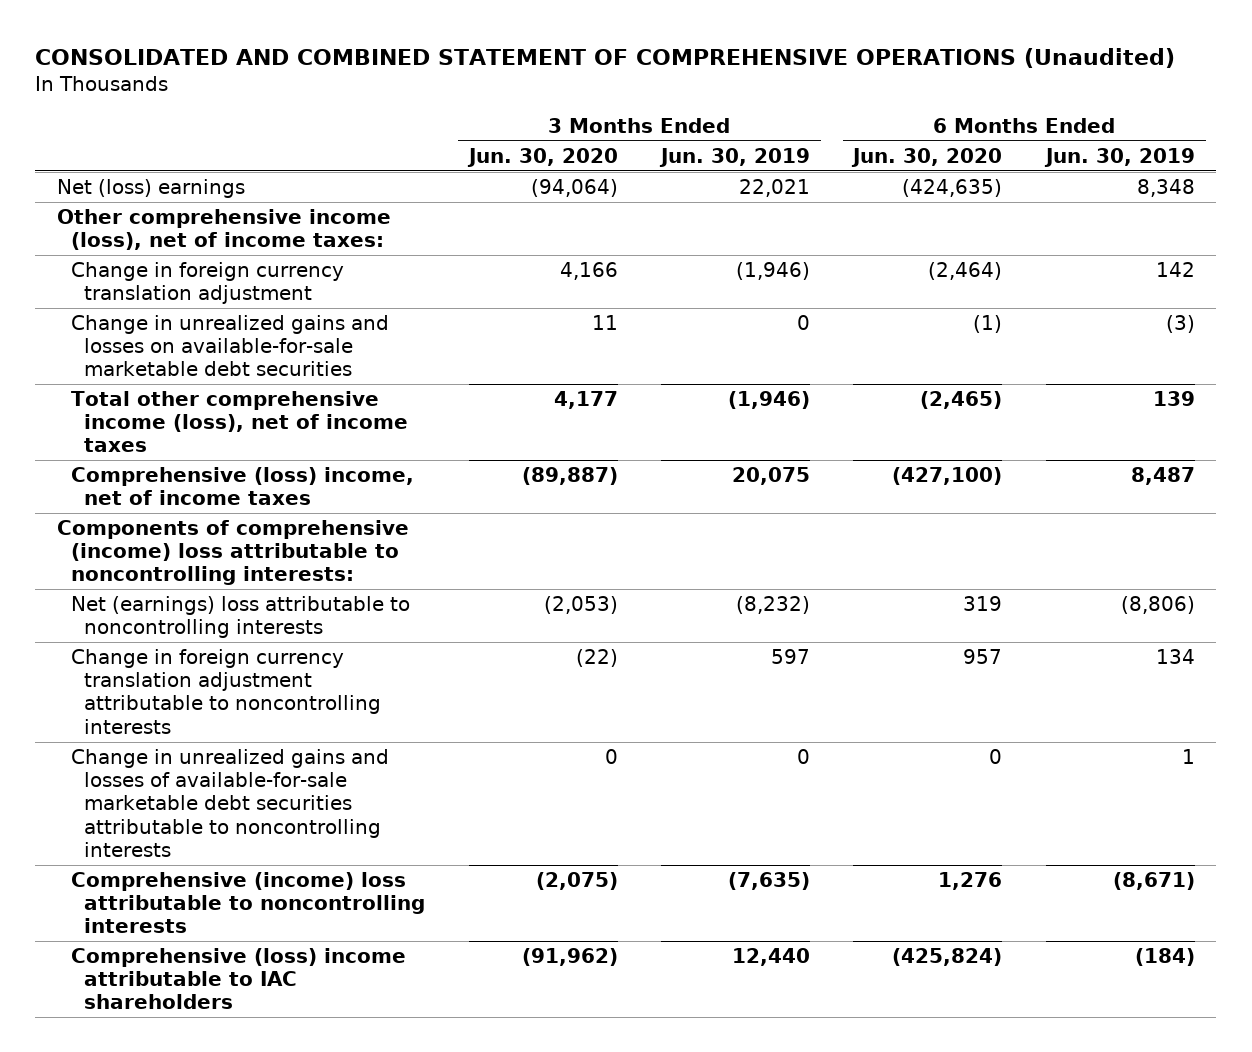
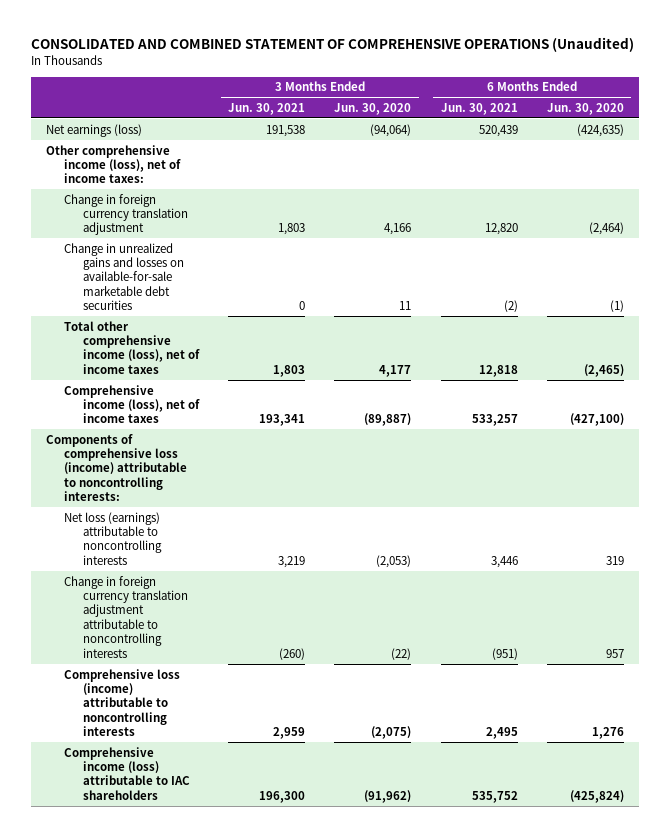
- | 3 Months Ended Jun. 30, 2020 | 3 Months Ended Jun. 30, 2019 | 6 Months Ended Jun. 30, 2020 | 6 Months Ended Jun. 30, 2019
+ | 3 Months Ended Jun. 30, 2021 | 3 Months Ended Jun. 30, 2020 | 6 Months Ended Jun. 30, 2021 | 6 Months Ended Jun. 30, 2020
- Net (loss) earnings | (94,064) | 22,021 | (424,635) | 8,348
+ Net earnings (loss) | 191,538 | (94,064) | 520,439 | (424,635)
- Comprehensive (loss) income, net of income taxes | (89,887) | 20,075 | (427,100) | 8,487
- Components of comprehensive (income) loss attributable to noncontrolling interests:
- Net (earnings) loss attributable to noncontrolling interests | (2,053) | (8,232) | 319 | (8,806)
+ Comprehensive income (loss), net of income taxes | 193,341 | (89,887) | 533,257 | (427,100)
+ Components of comprehensive loss (income) attributable to noncontrolling interests:
+ Net loss (earnings) attributable to noncontrolling interests | 3,219 | (2,053) | 3,446 | 319
- Change in unrealized gains and losses of available-for-sale marketable debt securities attributable to noncontrolling interests | 0 | 0 | 0 | 1
- Comprehensive (income) loss attributable to noncontrolling interests | (2,075) | (7,635) | 1,276 | (8,671)
- Comprehensive (loss) income attributable to IAC shareholders | (91,962) | 12,440 | (425,824) | (184)
+ Comprehensive loss (income) attributable to noncontrolling interests | 2,959 | (2,075) | 2,495 | 1,276
+ Comprehensive income (loss) attributable to IAC shareholders | 196,300 | (91,962) | 535,752 | (425,824)

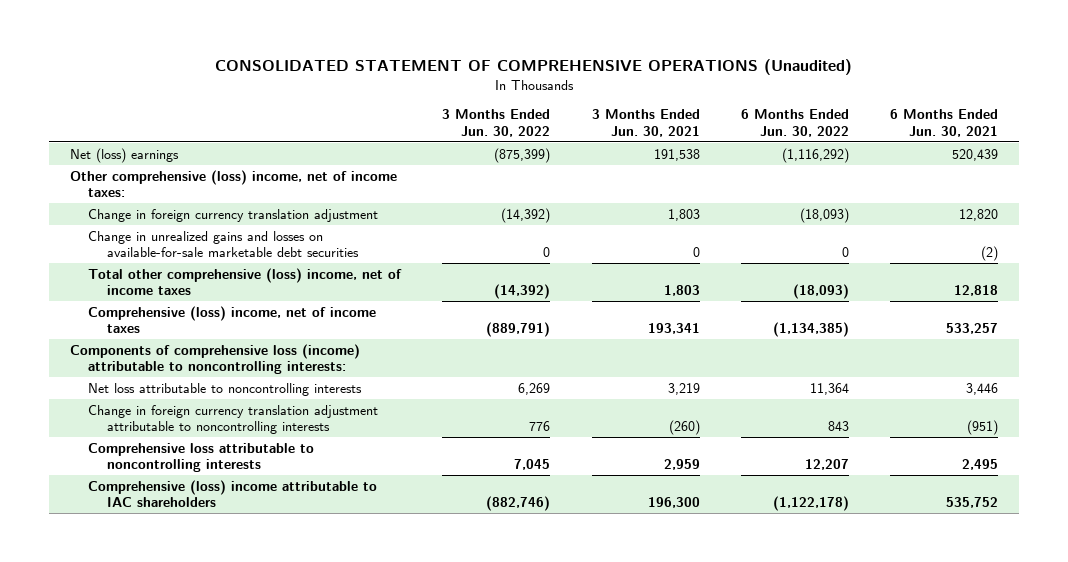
- CONSOLIDATED AND COMBINED STATEMENT OF COMPREHENSIVE OPERATIONS (Unaudited)
+ CONSOLIDATED STATEMENT OF COMPREHENSIVE OPERATIONS (Unaudited)
- | 3 Months Ended Jun. 30, 2021 | 3 Months Ended Jun. 30, 2020 | 6 Months Ended Jun. 30, 2021 | 6 Months Ended Jun. 30, 2020
+ | 3 Months Ended Jun. 30, 2022 | 3 Months Ended Jun. 30, 2021 | 6 Months Ended Jun. 30, 2022 | 6 Months Ended Jun. 30, 2021
- Net earnings (loss) | 191,538 | (94,064) | 520,439 | (424,635)
- Other comprehensive income (loss), net of income taxes:
+ Net (loss) earnings | (875,399) | 191,538 | (1,116,292) | 520,439
+ Other comprehensive (loss) income, net of income taxes:
- Total other comprehensive income (loss), net of income taxes | 1,803 | 4,177 | 12,818 | (2,465)
- Comprehensive income (loss), net of income taxes | 193,341 | (89,887) | 533,257 | (427,100)
+ Total other comprehensive (loss) income, net of income taxes | (14,392) | 1,803 | (18,093) | 12,818
+ Comprehensive (loss) income, net of income taxes | (889,791) | 193,341 | (1,134,385) | 533,257
- Net loss (earnings) attributable to noncontrolling interests | 3,219 | (2,053) | 3,446 | 319
+ Net loss attributable to noncontrolling interests | 6,269 | 3,219 | 11,364 | 3,446
- Comprehensive loss (income) attributable to noncontrolling interests | 2,959 | (2,075) | 2,495 | 1,276
- Comprehensive income (loss) attributable to IAC shareholders | 196,300 | (91,962) | 535,752 | (425,824)
+ Comprehensive loss attributable to noncontrolling interests | 7,045 | 2,959 | 12,207 | 2,495
+ Comprehensive (loss) income attributable to IAC shareholders | (882,746) | 196,300 | (1,122,178) | 535,752

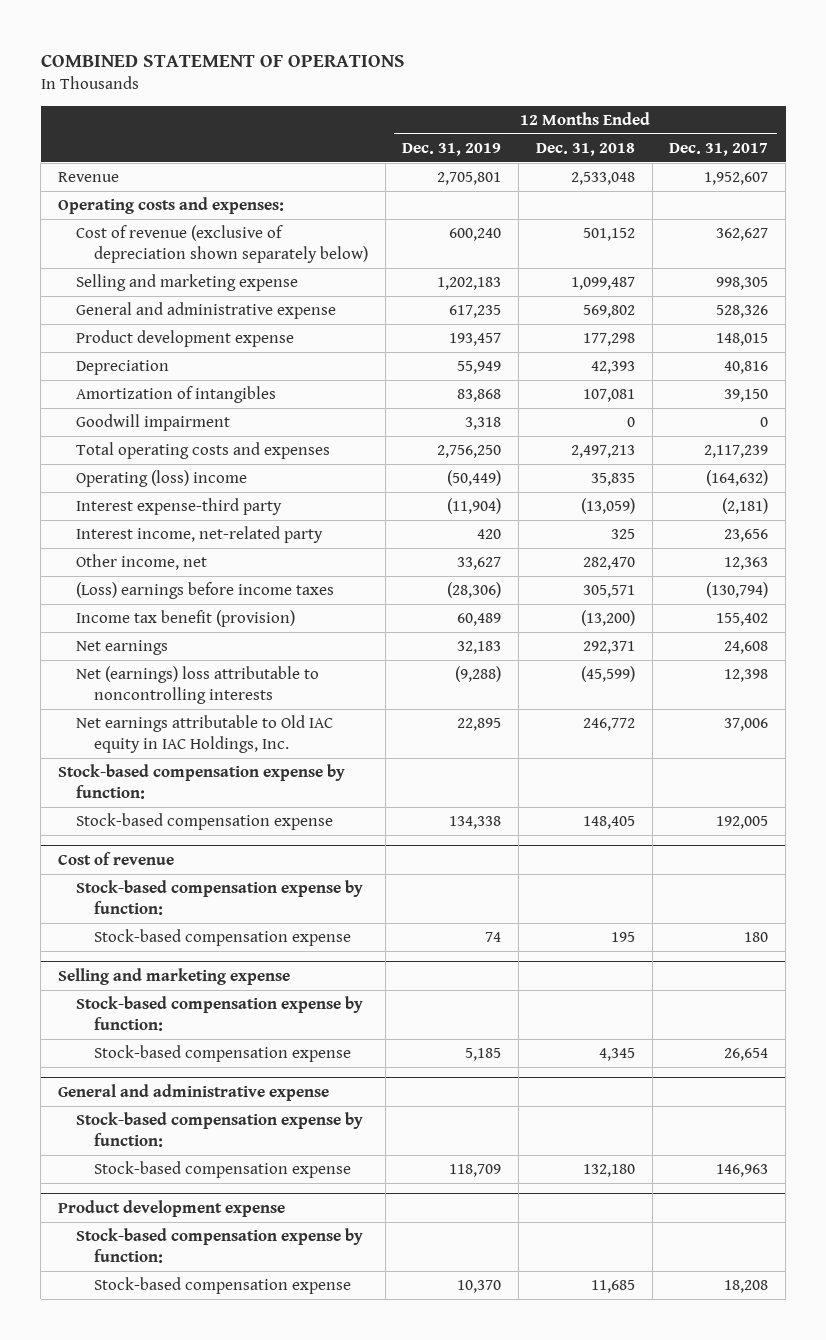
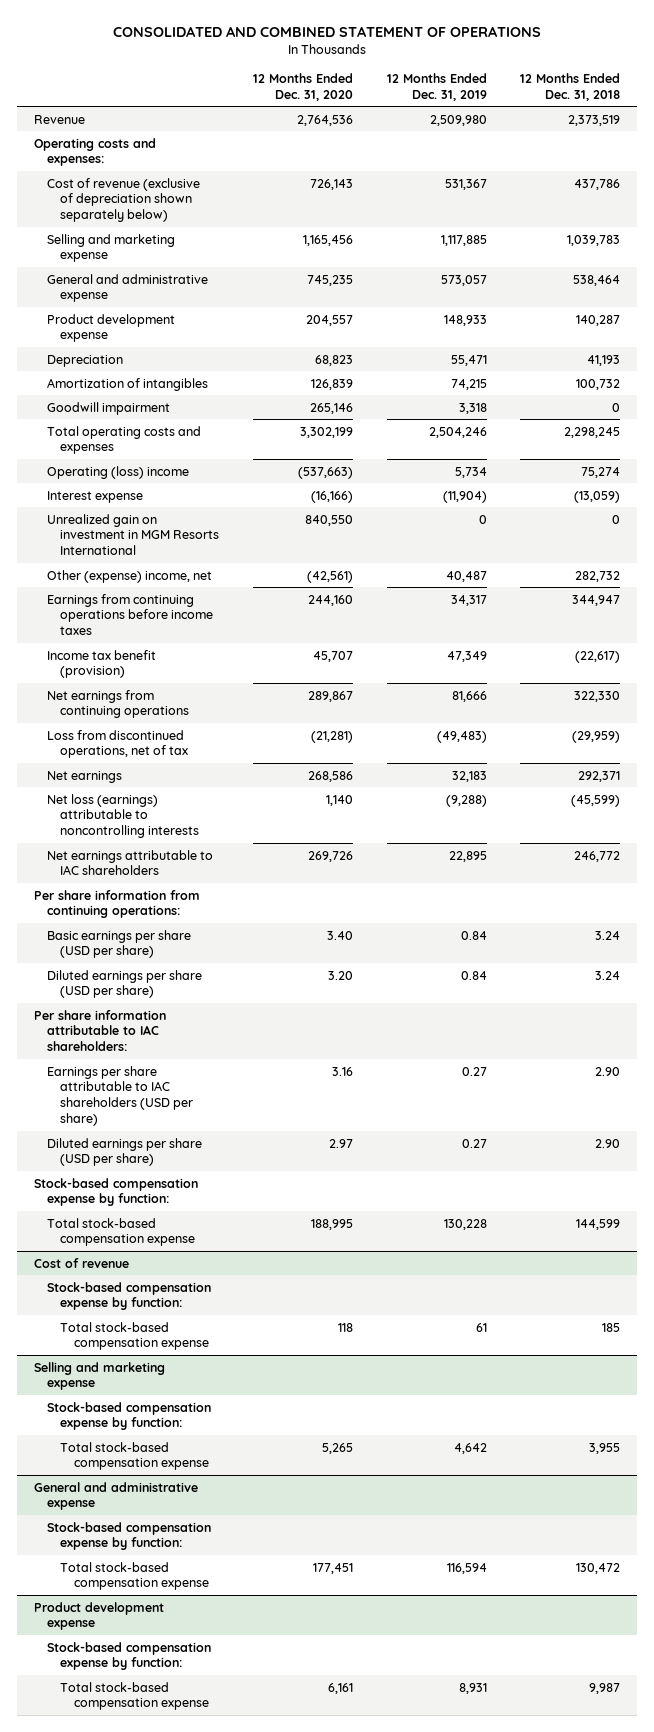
- COMBINED STATEMENT OF OPERATIONS
+ CONSOLIDATED AND COMBINED STATEMENT OF OPERATIONS
- | 12 Months Ended Dec. 31, 2019 | 12 Months Ended Dec. 31, 2018 | 12 Months Ended Dec. 31, 2017
+ | 12 Months Ended Dec. 31, 2020 | 12 Months Ended Dec. 31, 2019 | 12 Months Ended Dec. 31, 2018
- Revenue | 2,705,801 | 2,533,048 | 1,952,607
+ Revenue | 2,764,536 | 2,509,980 | 2,373,519
- Cost of revenue (exclusive of depreciation shown separately below) | 600,240 | 501,152 | 362,627
- Selling and marketing expense | 1,202,183 | 1,099,487 | 998,305
- General and administrative expense | 617,235 | 569,802 | 528,326
- Product development expense | 193,457 | 177,298 | 148,015
- Depreciation | 55,949 | 42,393 | 40,816
- Amortization of intangibles | 83,868 | 107,081 | 39,150
+ Cost of revenue (exclusive of depreciation shown separately below) | 726,143 | 531,367 | 437,786
+ Selling and marketing expense | 1,165,456 | 1,117,885 | 1,039,783
+ General and administrative expense | 745,235 | 573,057 | 538,464
+ Product development expense | 204,557 | 148,933 | 140,287
+ Depreciation | 68,823 | 55,471 | 41,193
+ Amortization of intangibles | 126,839 | 74,215 | 100,732
- Total operating costs and expenses | 2,756,250 | 2,497,213 | 2,117,239
- Operating (loss) income | (50,449) | 35,835 | (164,632)
- Interest expense-third party | (11,904) | (13,059) | (2,181)
- Interest income, net-related party | 420 | 325 | 23,656
- Other income, net | 33,627 | 282,470 | 12,363
- (Loss) earnings before income taxes | (28,306) | 305,571 | (130,794)
- Income tax benefit (provision) | 60,489 | (13,200) | 155,402
+ Total operating costs and expenses | 3,302,199 | 2,504,246 | 2,298,245
+ Operating (loss) income | (537,663) | 5,734 | 75,274
+ Interest expense | (16,166) | (11,904) | (13,059)
+ Unrealized gain on investment in MGM Resorts International | 840,550 | 0 | 0
+ Other (expense) income, net | (42,561) | 40,487 | 282,732
+ Earnings from continuing operations before income taxes | 244,160 | 34,317 | 344,947
+ Income tax benefit (provision) | 45,707 | 47,349 | (22,617)
+ Net earnings from continuing operations | 289,867 | 81,666 | 322,330
+ Loss from discontinued operations, net of tax | (21,281) | (49,483) | (29,959)
- Net (earnings) loss attributable to noncontrolling interests | (9,288) | (45,599) | 12,398
- Net earnings attributable to Old IAC equity in IAC Holdings, Inc. | 22,895 | 246,772 | 37,006
+ Net loss (earnings) attributable to noncontrolling interests | 1,140 | (9,288) | (45,599)
+ Net earnings attributable to IAC shareholders | 269,726 | 22,895 | 246,772
+ Per share information from continuing operations:
+ Basic earnings per share (USD per share) | 3.40 | 0.84 | 3.24
+ Diluted earnings per share (USD per share) | 3.20 | 0.84 | 3.24
+ Per share information attributable to IAC shareholders:
+ Earnings per share attributable to IAC shareholders (USD per share) | 3.16 | 0.27 | 2.90
+ Diluted earnings per share (USD per share) | 2.97 | 0.27 | 2.90
- Stock-based compensation expense | 134,338 | 148,405 | 192,005
+ Total stock-based compensation expense | 188,995 | 130,228 | 144,599
@ Cost of revenue
- Stock-based compensation expense | 74 | 195 | 180
+ Total stock-based compensation expense | 118 | 61 | 185
@ Selling and marketing expense
- Stock-based compensation expense | 5,185 | 4,345 | 26,654
+ Total stock-based compensation expense | 5,265 | 4,642 | 3,955
@ General and administrative expense
- Stock-based compensation expense | 118,709 | 132,180 | 146,963
+ Total stock-based compensation expense | 177,451 | 116,594 | 130,472
@ Product development expense
- Stock-based compensation expense | 10,370 | 11,685 | 18,208
+ Total stock-based compensation expense | 6,161 | 8,931 | 9,987

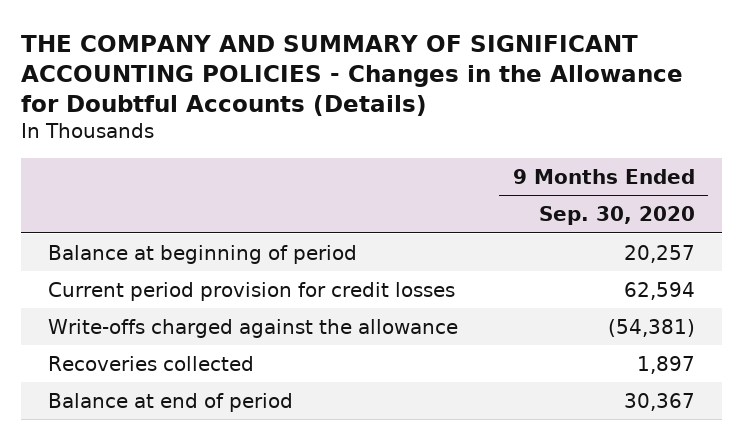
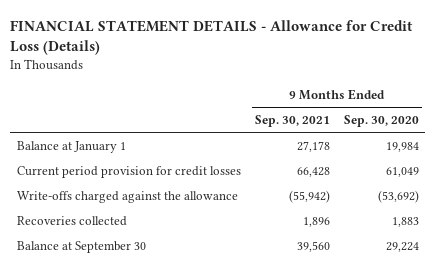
- THE COMPANY AND SUMMARY OF SIGNIFICANT ACCOUNTING POLICIES - Changes in the Allowance for Doubtful Accounts (Details)
+ FINANCIAL STATEMENT DETAILS - Allowance for Credit Loss (Details)
- | 9 Months Ended Sep. 30, 2020
+ | 9 Months Ended Sep. 30, 2021 | 9 Months Ended Sep. 30, 2020
- Balance at beginning of period | 20,257
- Current period provision for credit losses | 62,594
- Write-offs charged against the allowance | (54,381)
- Recoveries collected | 1,897
- Balance at end of period | 30,367
+ Balance at January 1 | 27,178 | 19,984
+ Current period provision for credit losses | 66,428 | 61,049
+ Write-offs charged against the allowance | (55,942) | (53,692)
+ Recoveries collected | 1,896 | 1,883
+ Balance at September 30 | 39,560 | 29,224

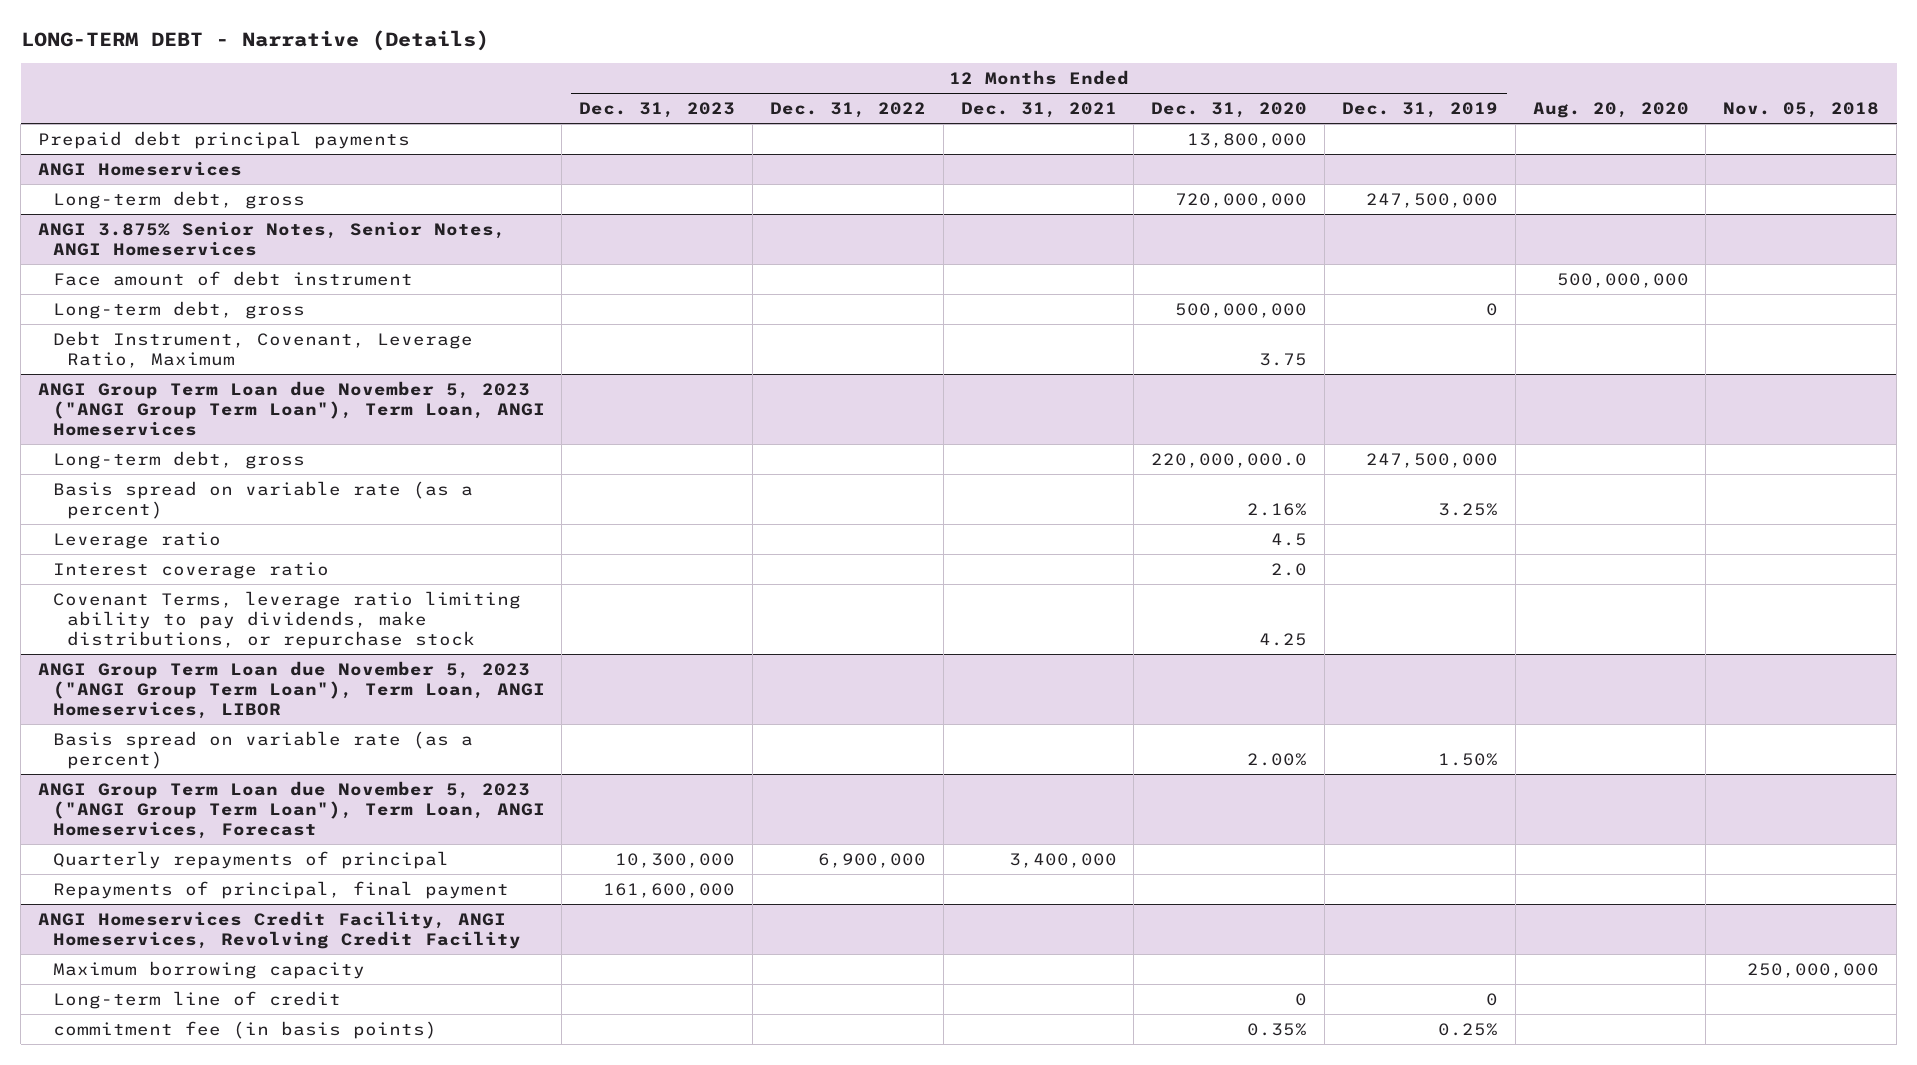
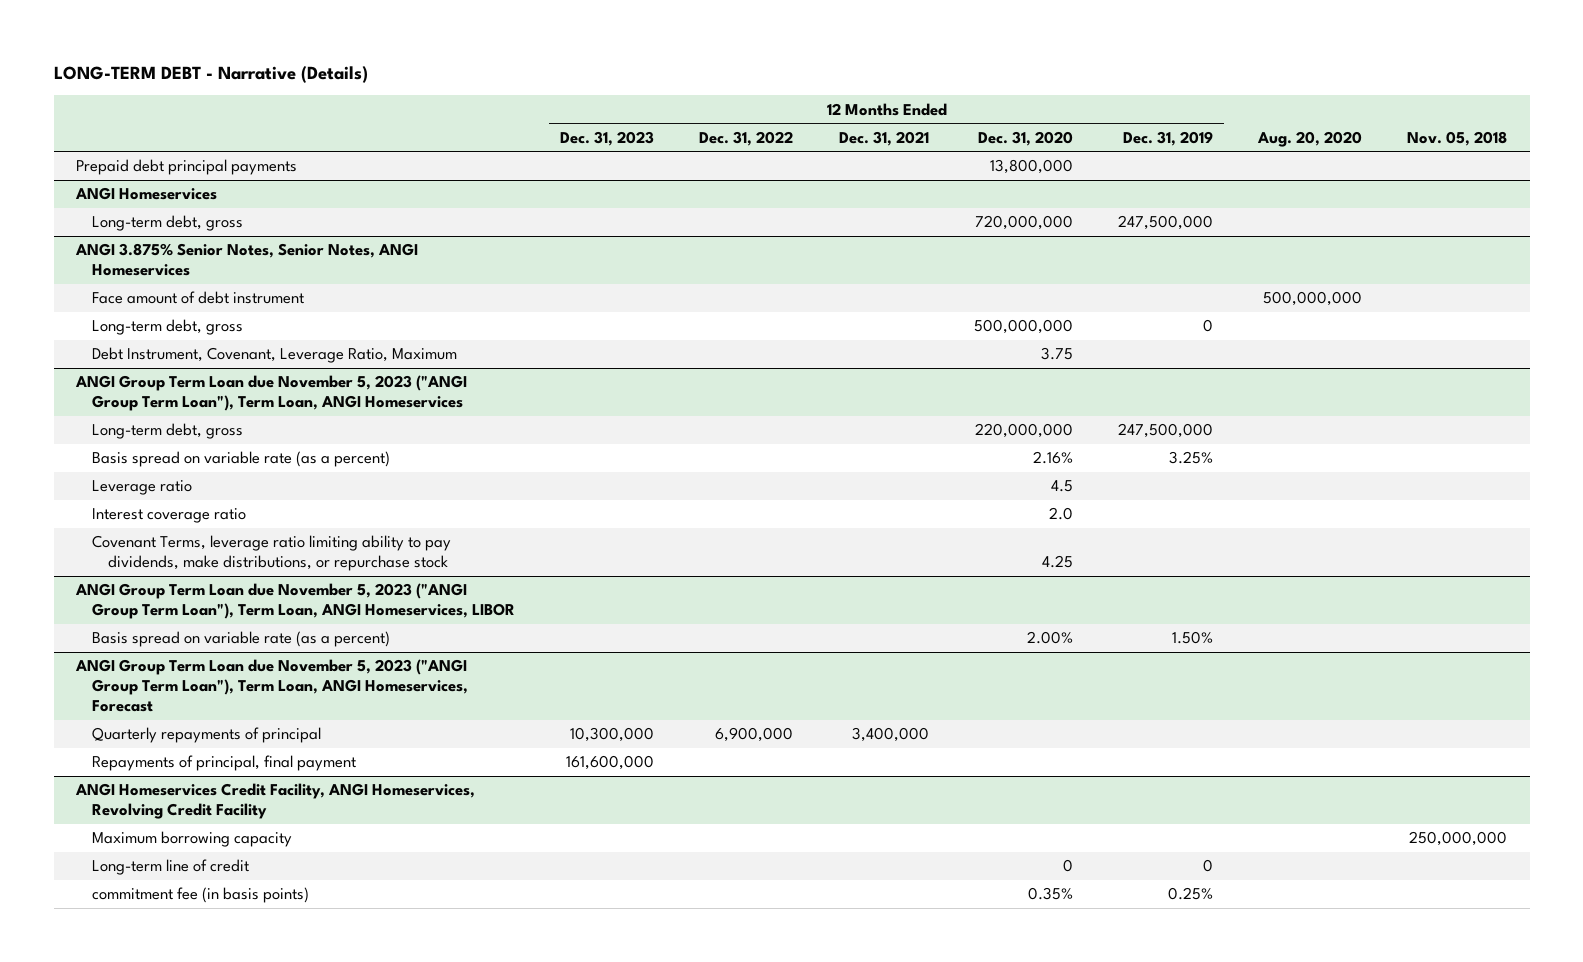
@ ANGI Group Term Loan due November 5, 2023 ("ANGI Group Term Loan"), Term Loan, ANGI Homeservices
- Long-term debt, gross | | | | 220,000,000.0 | 247,500,000 | |
+ Long-term debt, gross | | | | 220,000,000 | 247,500,000 | |

